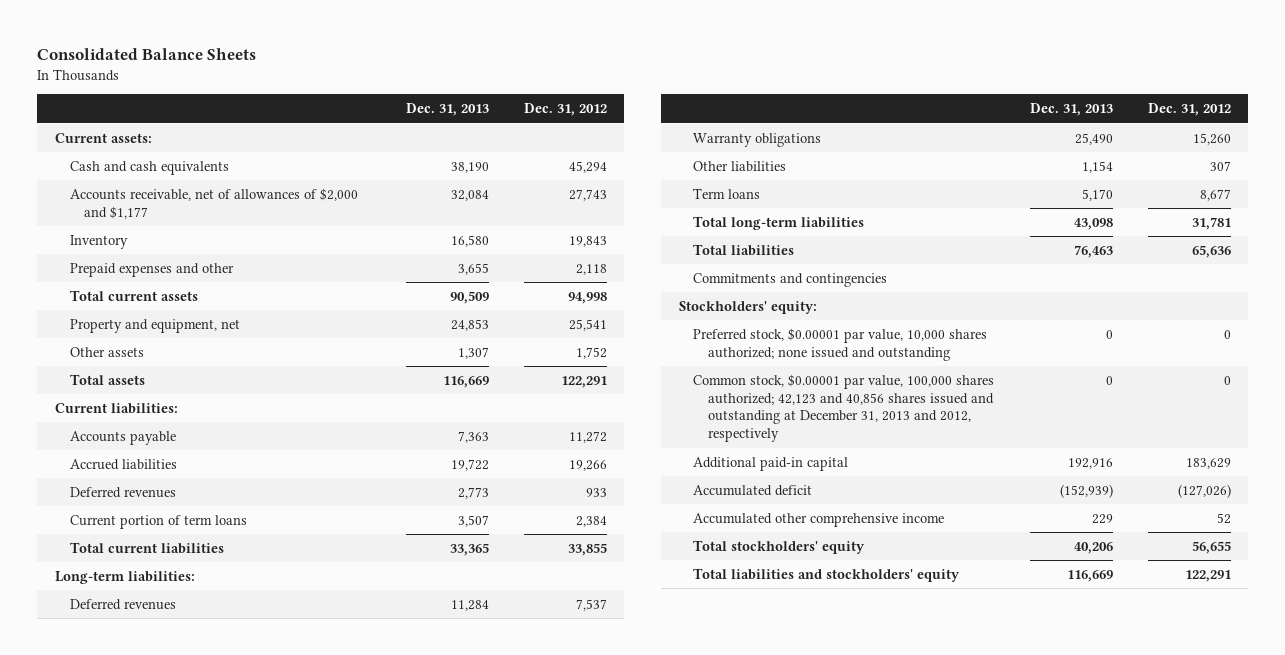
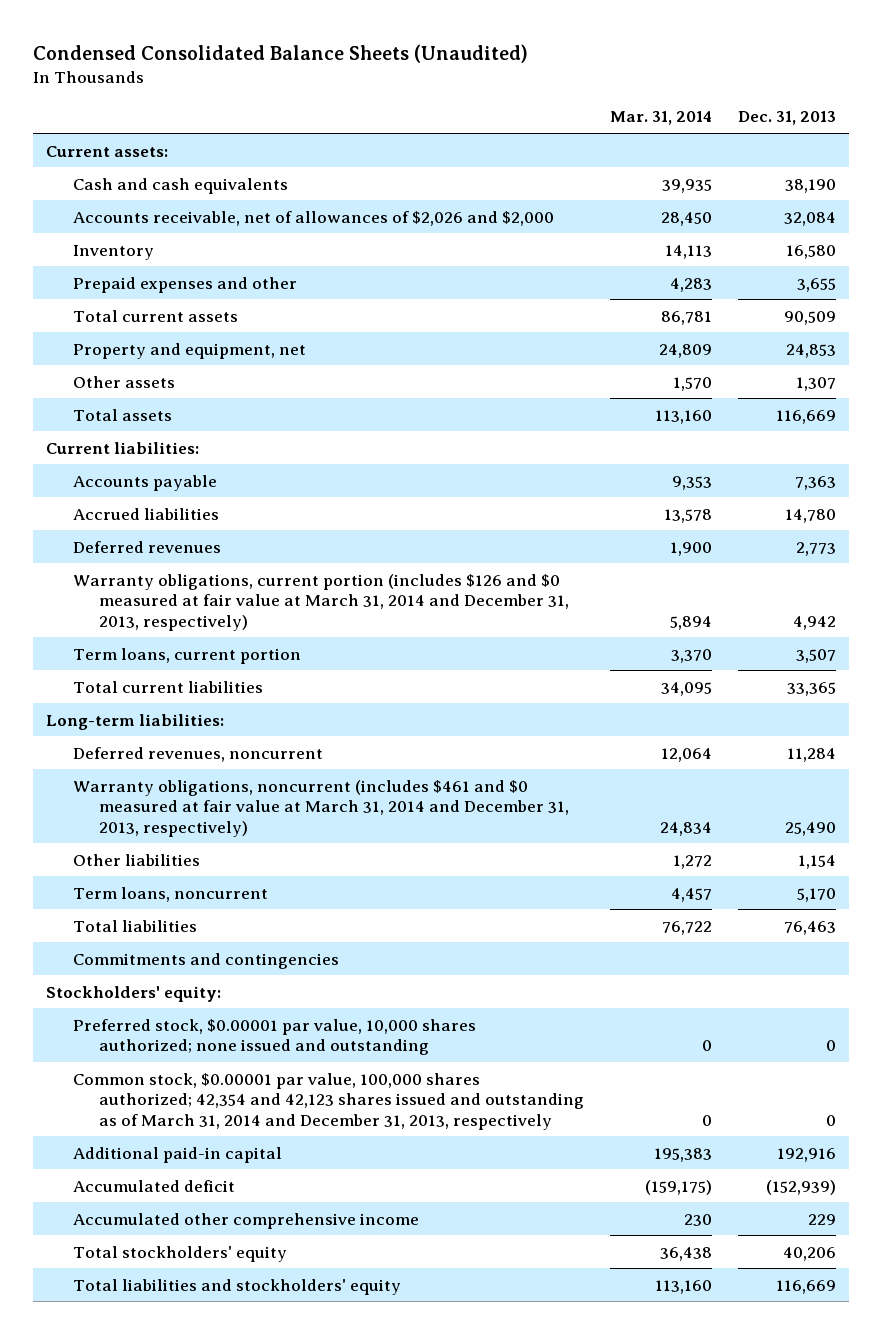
- Consolidated Balance Sheets
+ Condensed Consolidated Balance Sheets (Unaudited)
- | Dec. 31, 2013 | Dec. 31, 2012
+ | Mar. 31, 2014 | Dec. 31, 2013
- Accounts receivable, net of allowances of $2,000 and $1,177 | 32,084 | 27,743
+ Accounts receivable, net of allowances of $2,026 and $2,000 | 28,450 | 32,084
- Accrued liabilities | 19,722 | 19,266
+ Accrued liabilities | 13,578 | 14,780
- Current portion of term loans | 3,507 | 2,384
+ Warranty obligations, current portion (includes $126 and $0 measured at fair value at March 31, 2014 and December 31, 2013, respectively) | 5,894 | 4,942
+ Term loans, current portion | 3,370 | 3,507
- Deferred revenues | 11,284 | 7,537
- Warranty obligations | 25,490 | 15,260
+ Deferred revenues, noncurrent | 12,064 | 11,284
+ Warranty obligations, noncurrent (includes $461 and $0 measured at fair value at March 31, 2014 and December 31, 2013, respectively) | 24,834 | 25,490
- Term loans | 5,170 | 8,677
- Total long-term liabilities | 43,098 | 31,781
+ Term loans, noncurrent | 4,457 | 5,170
- Common stock, $0.00001 par value, 100,000 shares authorized; 42,123 and 40,856 shares issued and outstanding at December 31, 2013 and 2012, respectively | 0 | 0
+ Common stock, $0.00001 par value, 100,000 shares authorized; 42,354 and 42,123 shares issued and outstanding as of March 31, 2014 and December 31, 2013, respectively | 0 | 0

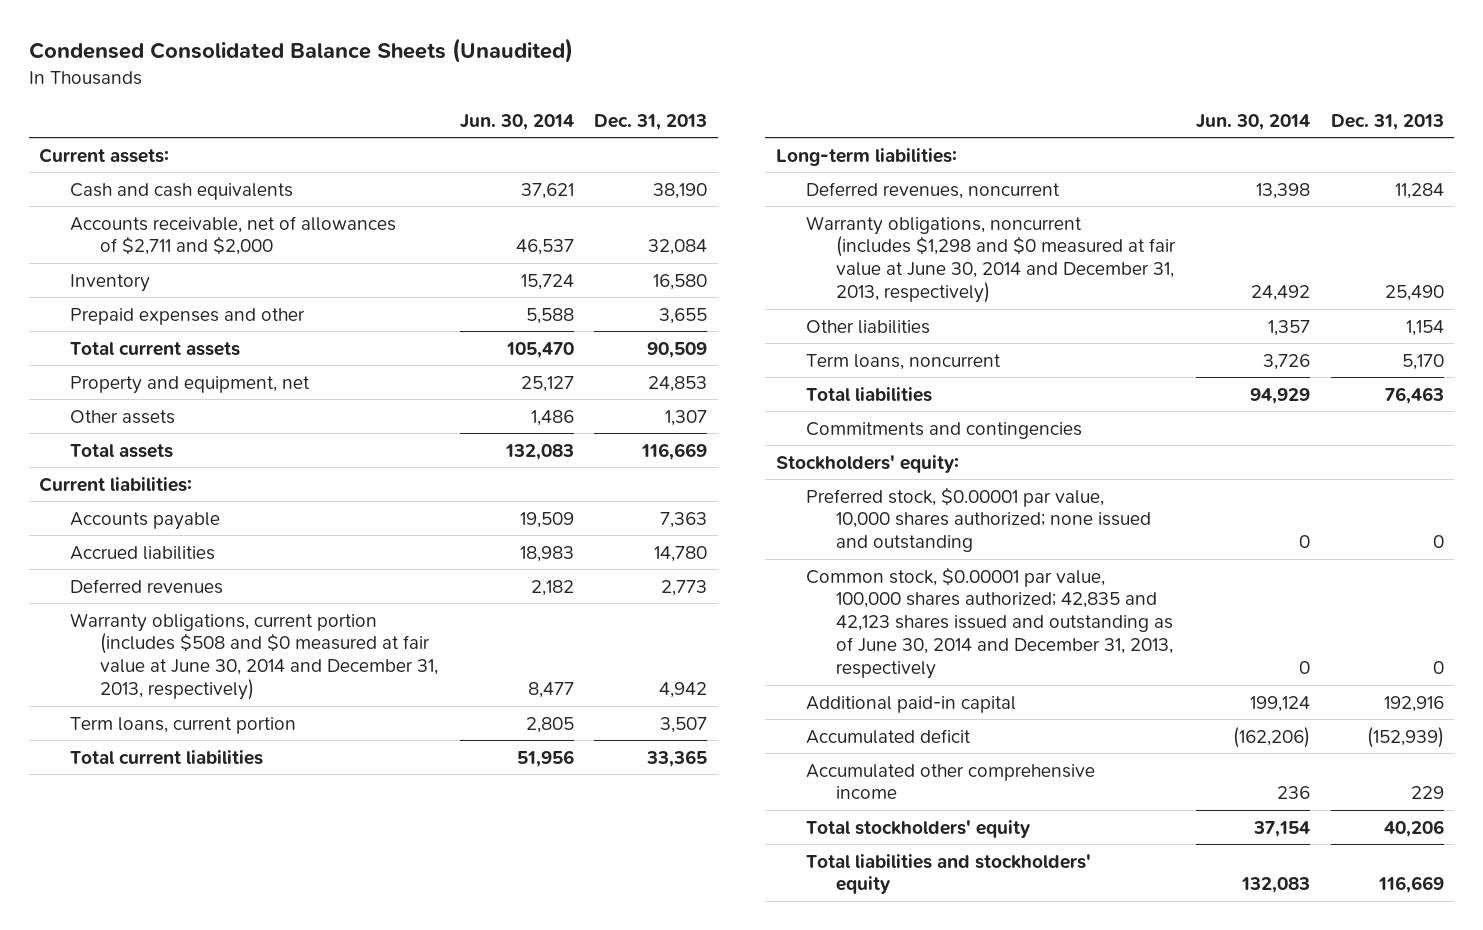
- | Mar. 31, 2014 | Dec. 31, 2013
+ | Jun. 30, 2014 | Dec. 31, 2013
- Accounts receivable, net of allowances of $2,026 and $2,000 | 28,450 | 32,084
+ Accounts receivable, net of allowances of $2,711 and $2,000 | 46,537 | 32,084
- Warranty obligations, current portion (includes $126 and $0 measured at fair value at March 31, 2014 and December 31, 2013, respectively) | 5,894 | 4,942
+ Warranty obligations, current portion (includes $508 and $0 measured at fair value at June 30, 2014 and December 31, 2013, respectively) | 8,477 | 4,942
- Warranty obligations, noncurrent (includes $461 and $0 measured at fair value at March 31, 2014 and December 31, 2013, respectively) | 24,834 | 25,490
+ Warranty obligations, noncurrent (includes $1,298 and $0 measured at fair value at June 30, 2014 and December 31, 2013, respectively) | 24,492 | 25,490
- Common stock, $0.00001 par value, 100,000 shares authorized; 42,354 and 42,123 shares issued and outstanding as of March 31, 2014 and December 31, 2013, respectively | 0 | 0
+ Common stock, $0.00001 par value, 100,000 shares authorized; 42,835 and 42,123 shares issued and outstanding as of June 30, 2014 and December 31, 2013, respectively | 0 | 0

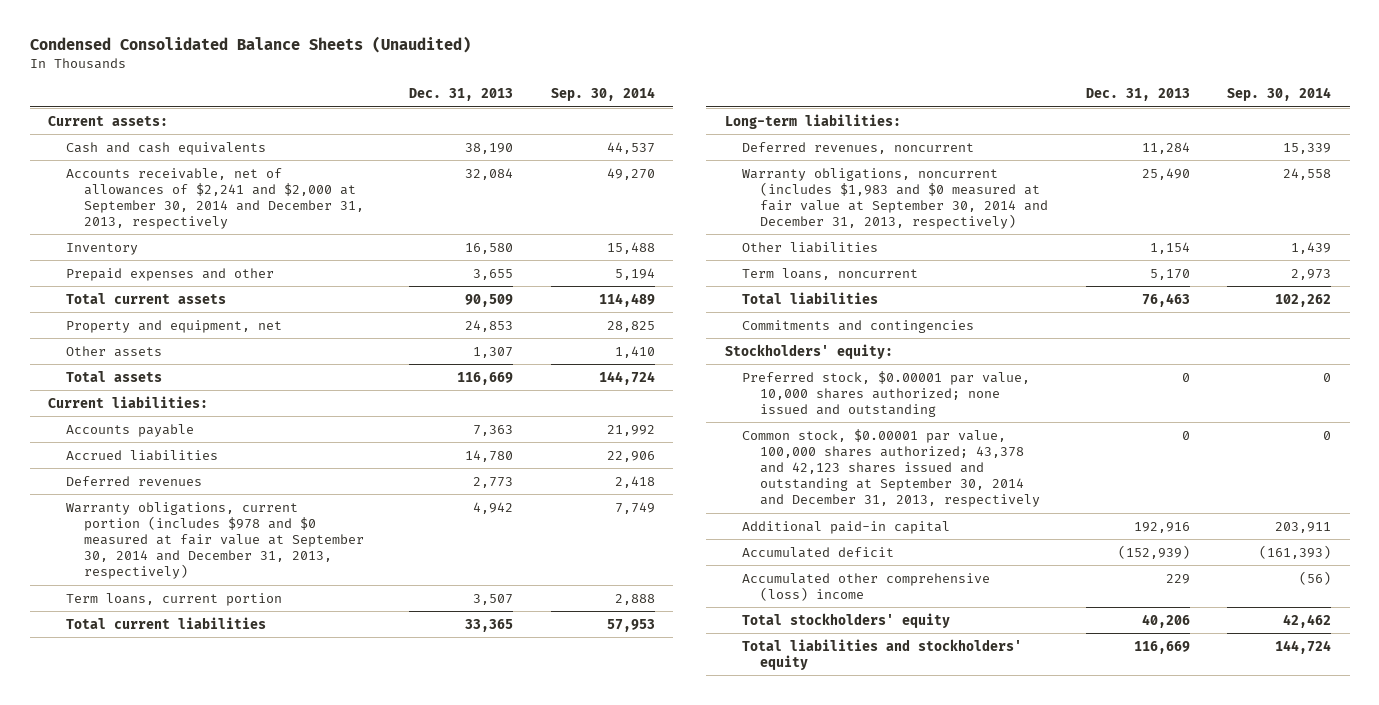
- | Jun. 30, 2014 | Dec. 31, 2013
+ | Dec. 31, 2013 | Sep. 30, 2014
- Accounts receivable, net of allowances of $2,711 and $2,000 | 46,537 | 32,084
+ Accounts receivable, net of allowances of $2,241 and $2,000 at September 30, 2014 and December 31, 2013, respectively | 32,084 | 49,270
- Warranty obligations, current portion (includes $508 and $0 measured at fair value at June 30, 2014 and December 31, 2013, respectively) | 8,477 | 4,942
+ Warranty obligations, current portion (includes $978 and $0 measured at fair value at September 30, 2014 and December 31, 2013, respectively) | 4,942 | 7,749
- Warranty obligations, noncurrent (includes $1,298 and $0 measured at fair value at June 30, 2014 and December 31, 2013, respectively) | 24,492 | 25,490
+ Warranty obligations, noncurrent (includes $1,983 and $0 measured at fair value at September 30, 2014 and December 31, 2013, respectively) | 25,490 | 24,558
- Common stock, $0.00001 par value, 100,000 shares authorized; 42,835 and 42,123 shares issued and outstanding as of June 30, 2014 and December 31, 2013, respectively | 0 | 0
+ Common stock, $0.00001 par value, 100,000 shares authorized; 43,378 and 42,123 shares issued and outstanding at September 30, 2014 and December 31, 2013, respectively | 0 | 0
- Accumulated other comprehensive income | 236 | 229
+ Accumulated other comprehensive (loss) income | 229 | (56)

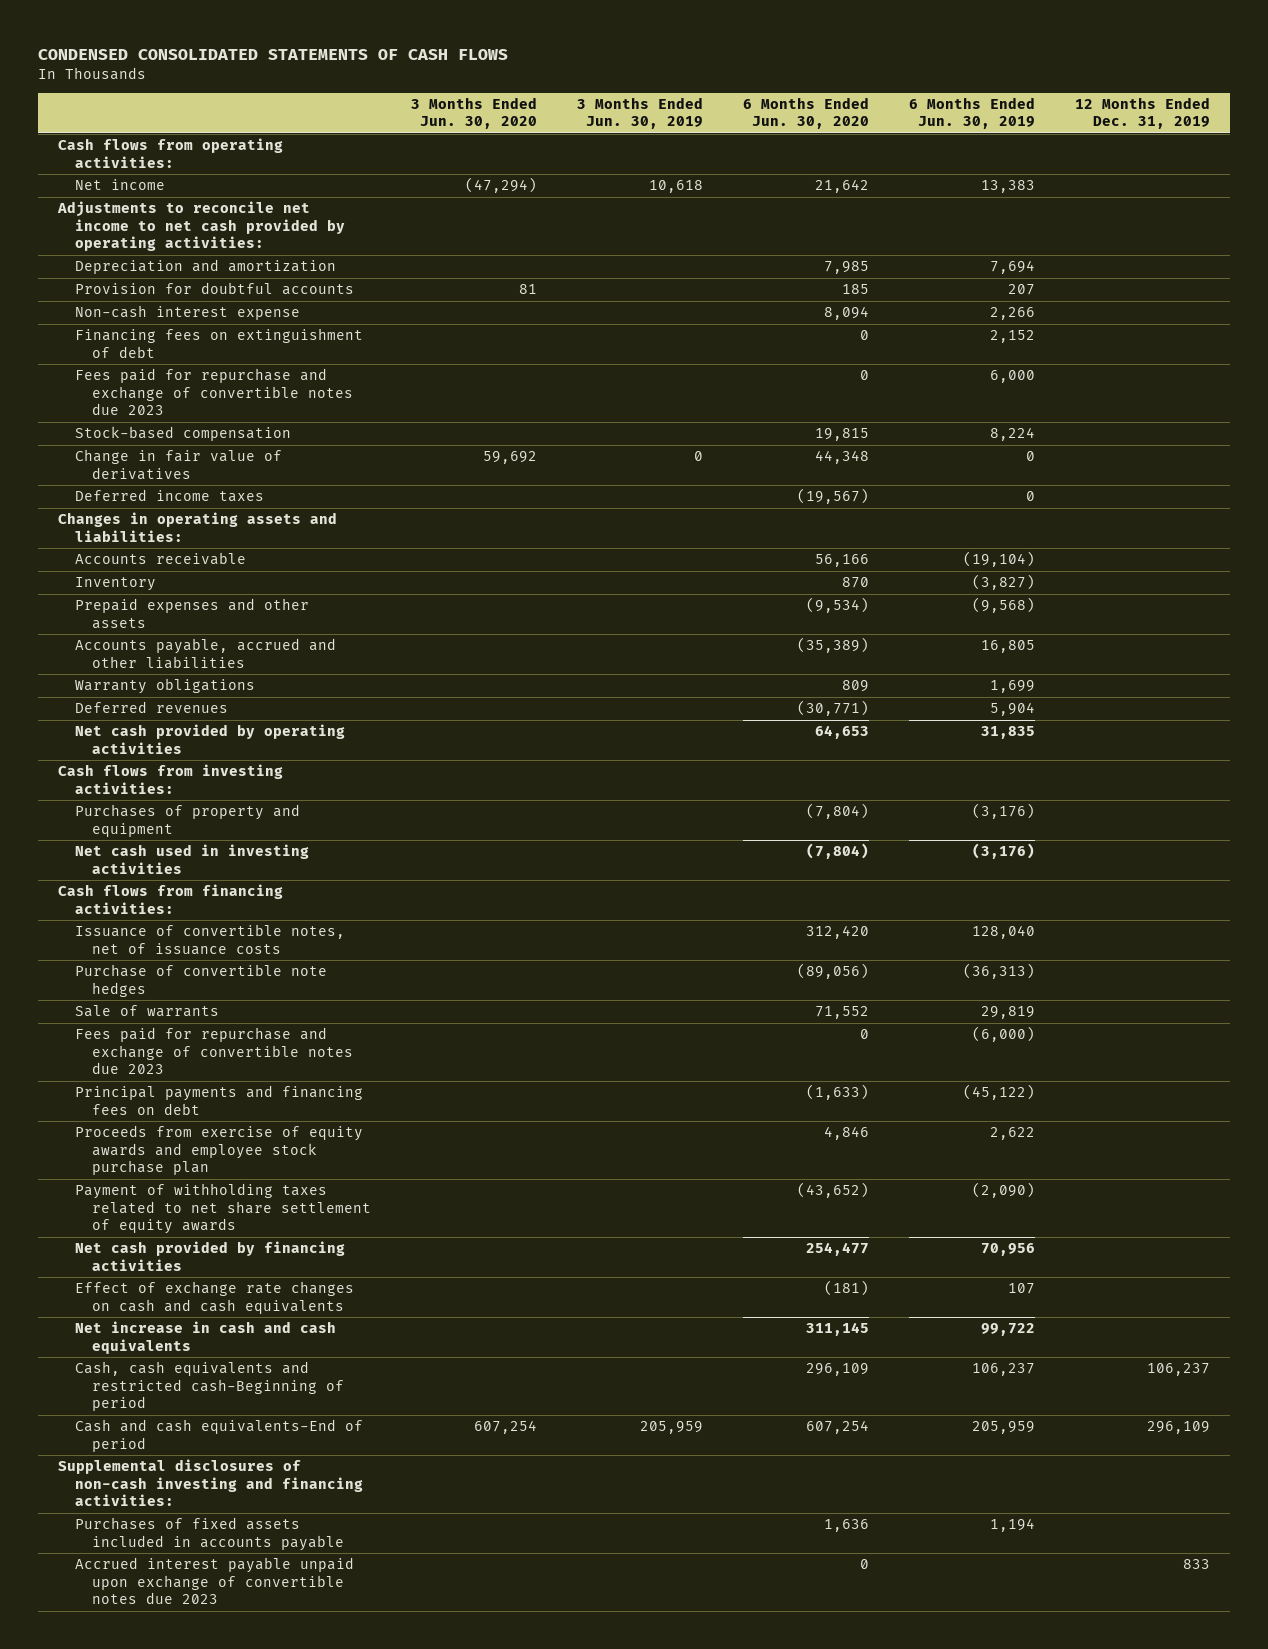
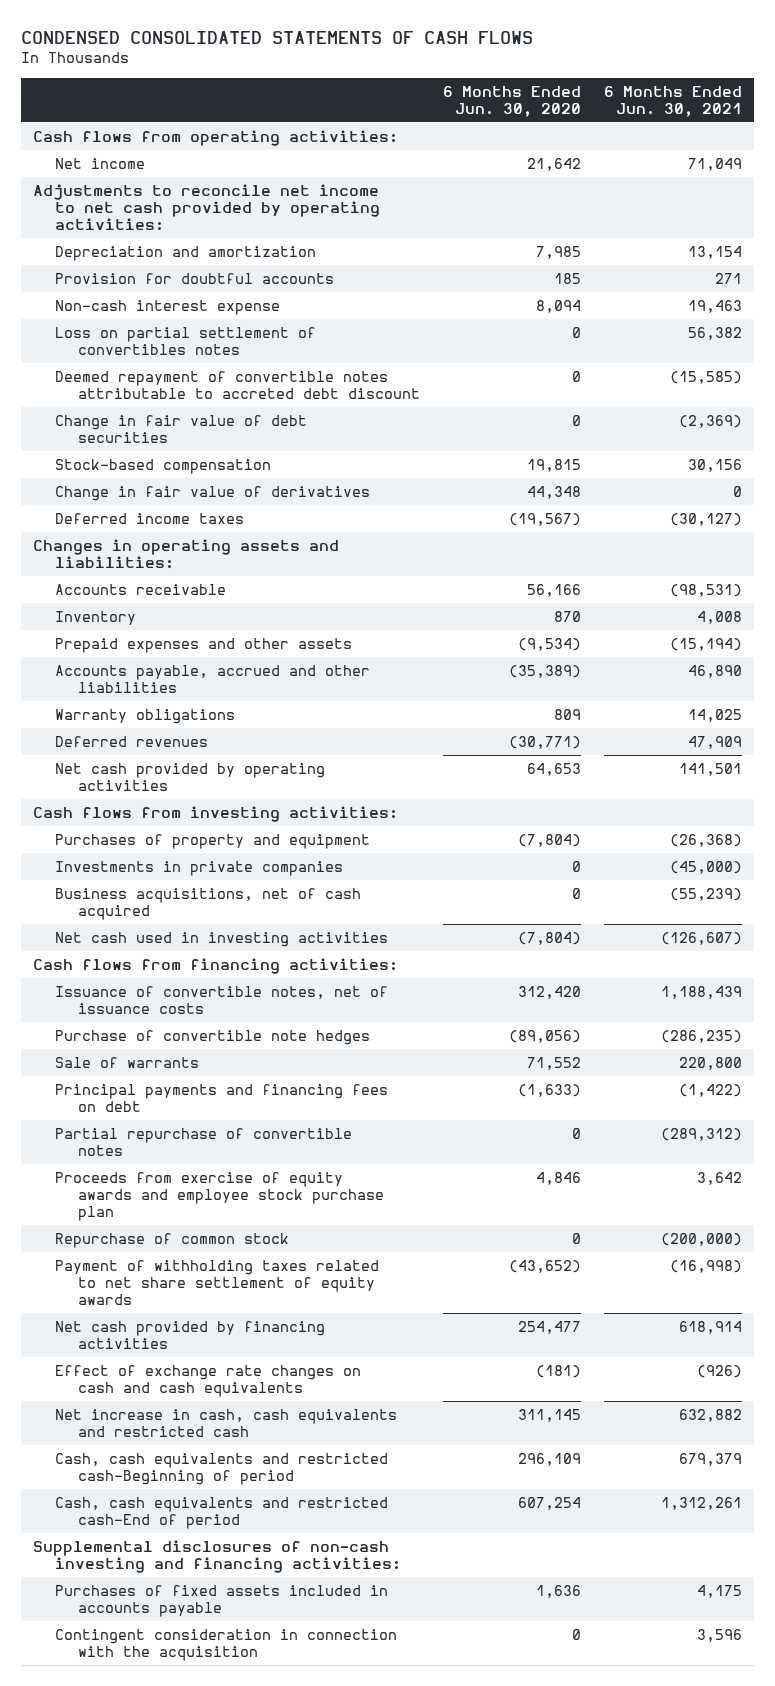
- | 3 Months Ended Jun. 30, 2020 | 3 Months Ended Jun. 30, 2019 | 6 Months Ended Jun. 30, 2020 | 6 Months Ended Jun. 30, 2019 | 12 Months Ended Dec. 31, 2019
+ | 6 Months Ended Jun. 30, 2020 | 6 Months Ended Jun. 30, 2021
- Financing fees on extinguishment of debt | | | 0 | 2,152 |
- Fees paid for repurchase and exchange of convertible notes due 2023 | | | 0 | 6,000 |
+ Loss on partial settlement of convertibles notes | 0 | 56,382
+ Deemed repayment of convertible notes attributable to accreted debt discount | 0 | (15,585)
+ Change in fair value of debt securities | 0 | (2,369)
+ Investments in private companies | 0 | (45,000)
+ Business acquisitions, net of cash acquired | 0 | (55,239)
- Fees paid for repurchase and exchange of convertible notes due 2023 | | | 0 | (6,000) |
+ Partial repurchase of convertible notes | 0 | (289,312)
+ Repurchase of common stock | 0 | (200,000)
- Net increase in cash and cash equivalents | | | 311,145 | 99,722 |
+ Net increase in cash, cash equivalents and restricted cash | 311,145 | 632,882
- Cash and cash equivalents-End of period | 607,254 | 205,959 | 607,254 | 205,959 | 296,109
+ Cash, cash equivalents and restricted cash-End of period | 607,254 | 1,312,261
- Accrued interest payable unpaid upon exchange of convertible notes due 2023 | | | 0 | | 833
+ Contingent consideration in connection with the acquisition | 0 | 3,596

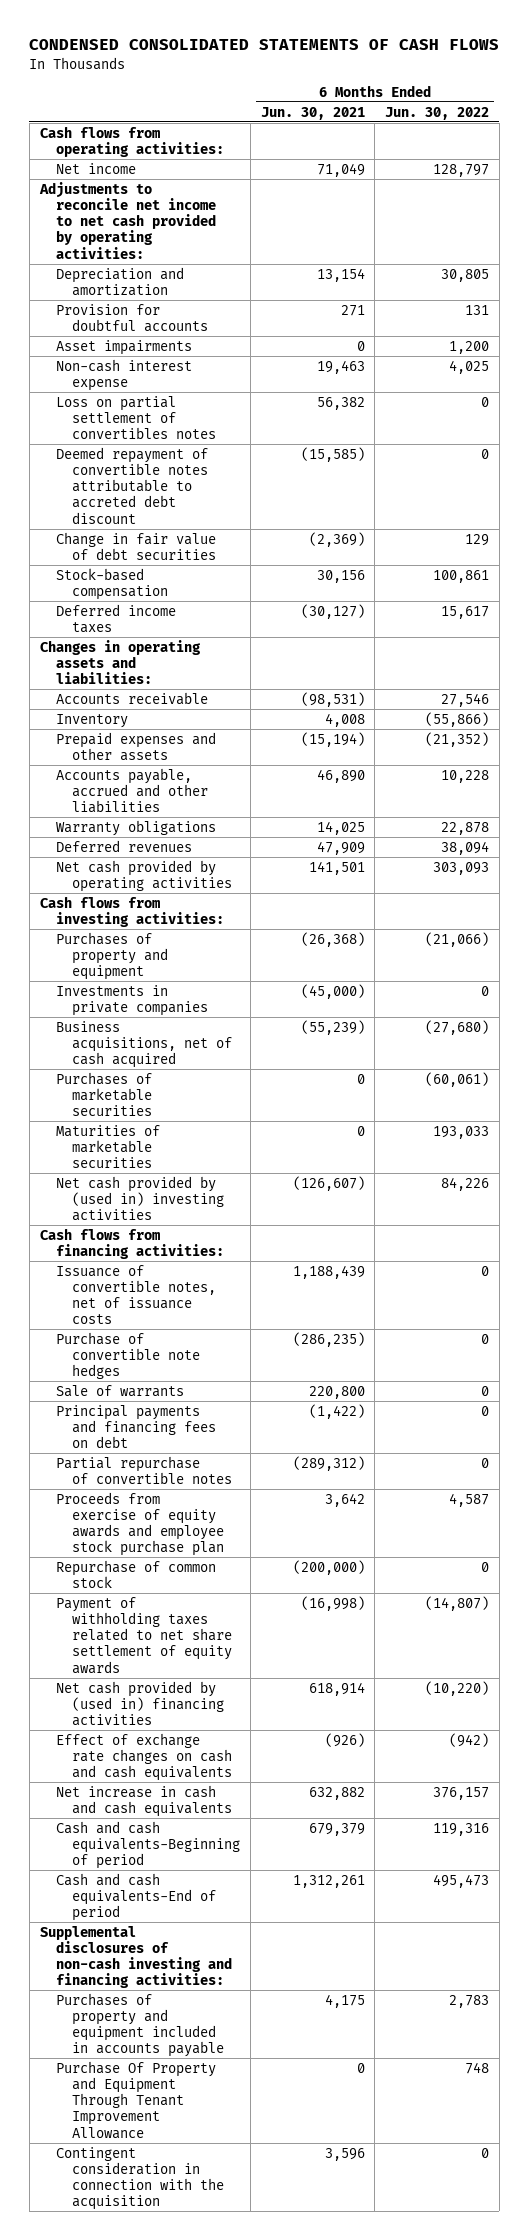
- | 6 Months Ended Jun. 30, 2020 | 6 Months Ended Jun. 30, 2021
+ | 6 Months Ended Jun. 30, 2021 | 6 Months Ended Jun. 30, 2022
+ Asset impairments | 0 | 1,200
- Change in fair value of derivatives | 44,348 | 0
- Net cash used in investing activities | (7,804) | (126,607)
+ Purchases of marketable securities | 0 | (60,061)
+ Maturities of marketable securities | 0 | 193,033
+ Net cash provided by (used in) investing activities | (126,607) | 84,226
- Net cash provided by financing activities | 254,477 | 618,914
+ Net cash provided by (used in) financing activities | 618,914 | (10,220)
- Net increase in cash, cash equivalents and restricted cash | 311,145 | 632,882
- Cash, cash equivalents and restricted cash-Beginning of period | 296,109 | 679,379
- Cash, cash equivalents and restricted cash-End of period | 607,254 | 1,312,261
+ Net increase in cash and cash equivalents | 632,882 | 376,157
+ Cash and cash equivalents-Beginning of period | 679,379 | 119,316
+ Cash and cash equivalents-End of period | 1,312,261 | 495,473
- Purchases of fixed assets included in accounts payable | 1,636 | 4,175
+ Purchases of property and equipment included in accounts payable | 4,175 | 2,783
+ Purchase Of Property and Equipment Through Tenant Improvement Allowance | 0 | 748

